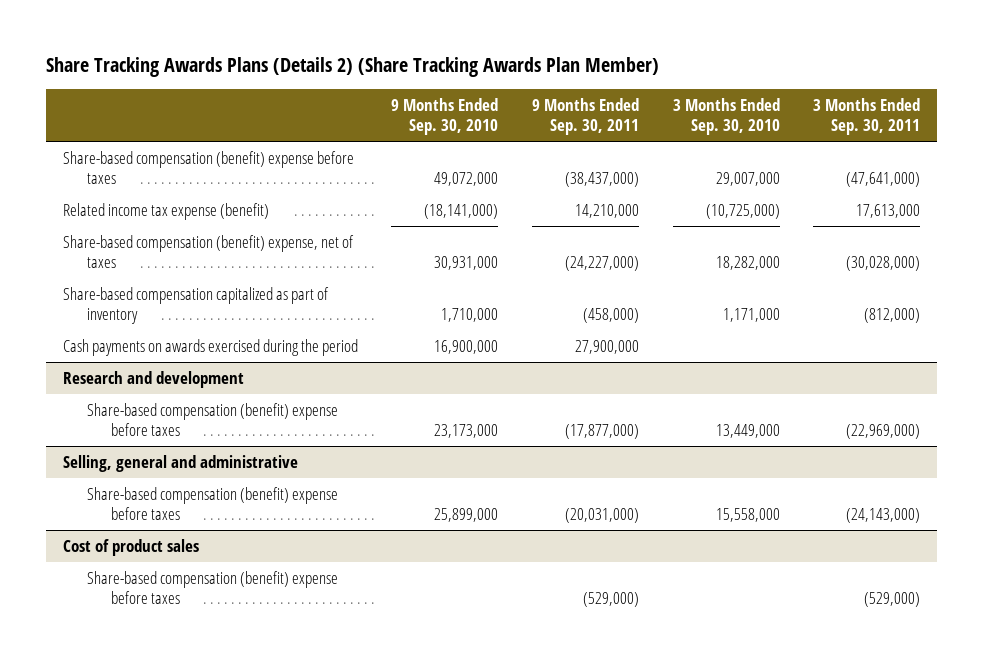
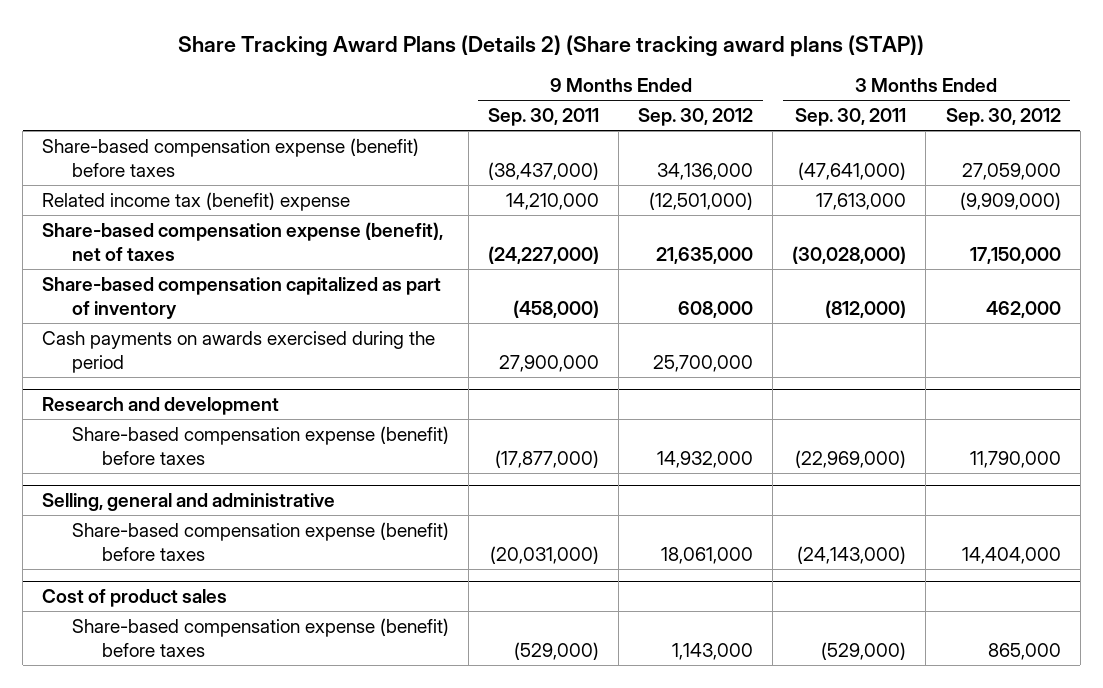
- Share Tracking Awards Plans (Details 2) (Share Tracking Awards Plan Member)
+ Share Tracking Award Plans (Details 2) (Share tracking award plans (STAP))
- | 9 Months Ended Sep. 30, 2010 | 9 Months Ended Sep. 30, 2011 | 3 Months Ended Sep. 30, 2010 | 3 Months Ended Sep. 30, 2011
+ | 9 Months Ended Sep. 30, 2011 | 9 Months Ended Sep. 30, 2012 | 3 Months Ended Sep. 30, 2011 | 3 Months Ended Sep. 30, 2012
- Share-based compensation (benefit) expense before taxes | 49,072,000 | (38,437,000) | 29,007,000 | (47,641,000)
- Related income tax expense (benefit) | (18,141,000) | 14,210,000 | (10,725,000) | 17,613,000
- Share-based compensation (benefit) expense, net of taxes | 30,931,000 | (24,227,000) | 18,282,000 | (30,028,000)
+ Share-based compensation expense (benefit) before taxes | (38,437,000) | 34,136,000 | (47,641,000) | 27,059,000
+ Related income tax (benefit) expense | 14,210,000 | (12,501,000) | 17,613,000 | (9,909,000)
+ Share-based compensation expense (benefit), net of taxes | (24,227,000) | 21,635,000 | (30,028,000) | 17,150,000
@ Research and development
- Share-based compensation (benefit) expense before taxes | 23,173,000 | (17,877,000) | 13,449,000 | (22,969,000)
+ Share-based compensation expense (benefit) before taxes | (17,877,000) | 14,932,000 | (22,969,000) | 11,790,000
@ Selling, general and administrative
- Share-based compensation (benefit) expense before taxes | 25,899,000 | (20,031,000) | 15,558,000 | (24,143,000)
+ Share-based compensation expense (benefit) before taxes | (20,031,000) | 18,061,000 | (24,143,000) | 14,404,000
@ Cost of product sales
- Share-based compensation (benefit) expense before taxes | | (529,000) | | (529,000)
+ Share-based compensation expense (benefit) before taxes | (529,000) | 1,143,000 | (529,000) | 865,000

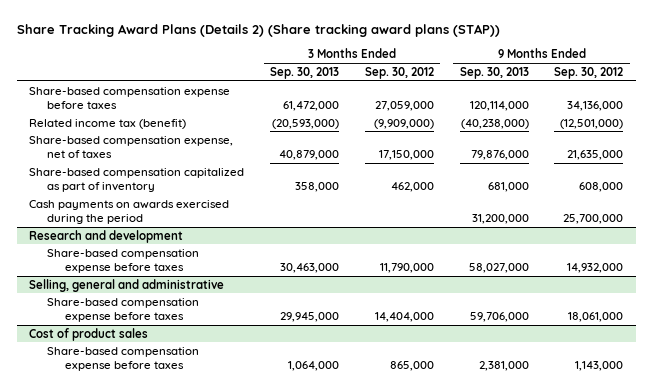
- | 9 Months Ended Sep. 30, 2011 | 9 Months Ended Sep. 30, 2012 | 3 Months Ended Sep. 30, 2011 | 3 Months Ended Sep. 30, 2012
+ | 3 Months Ended Sep. 30, 2013 | 3 Months Ended Sep. 30, 2012 | 9 Months Ended Sep. 30, 2013 | 9 Months Ended Sep. 30, 2012
- Share-based compensation expense (benefit) before taxes | (38,437,000) | 34,136,000 | (47,641,000) | 27,059,000
- Related income tax (benefit) expense | 14,210,000 | (12,501,000) | 17,613,000 | (9,909,000)
- Share-based compensation expense (benefit), net of taxes | (24,227,000) | 21,635,000 | (30,028,000) | 17,150,000
+ Share-based compensation expense before taxes | 61,472,000 | 27,059,000 | 120,114,000 | 34,136,000
+ Related income tax (benefit) | (20,593,000) | (9,909,000) | (40,238,000) | (12,501,000)
+ Share-based compensation expense, net of taxes | 40,879,000 | 17,150,000 | 79,876,000 | 21,635,000
@ Research and development
- Share-based compensation expense (benefit) before taxes | (17,877,000) | 14,932,000 | (22,969,000) | 11,790,000
+ Share-based compensation expense before taxes | 30,463,000 | 11,790,000 | 58,027,000 | 14,932,000
@ Selling, general and administrative
- Share-based compensation expense (benefit) before taxes | (20,031,000) | 18,061,000 | (24,143,000) | 14,404,000
+ Share-based compensation expense before taxes | 29,945,000 | 14,404,000 | 59,706,000 | 18,061,000
@ Cost of product sales
- Share-based compensation expense (benefit) before taxes | (529,000) | 1,143,000 | (529,000) | 865,000
+ Share-based compensation expense before taxes | 1,064,000 | 865,000 | 2,381,000 | 1,143,000

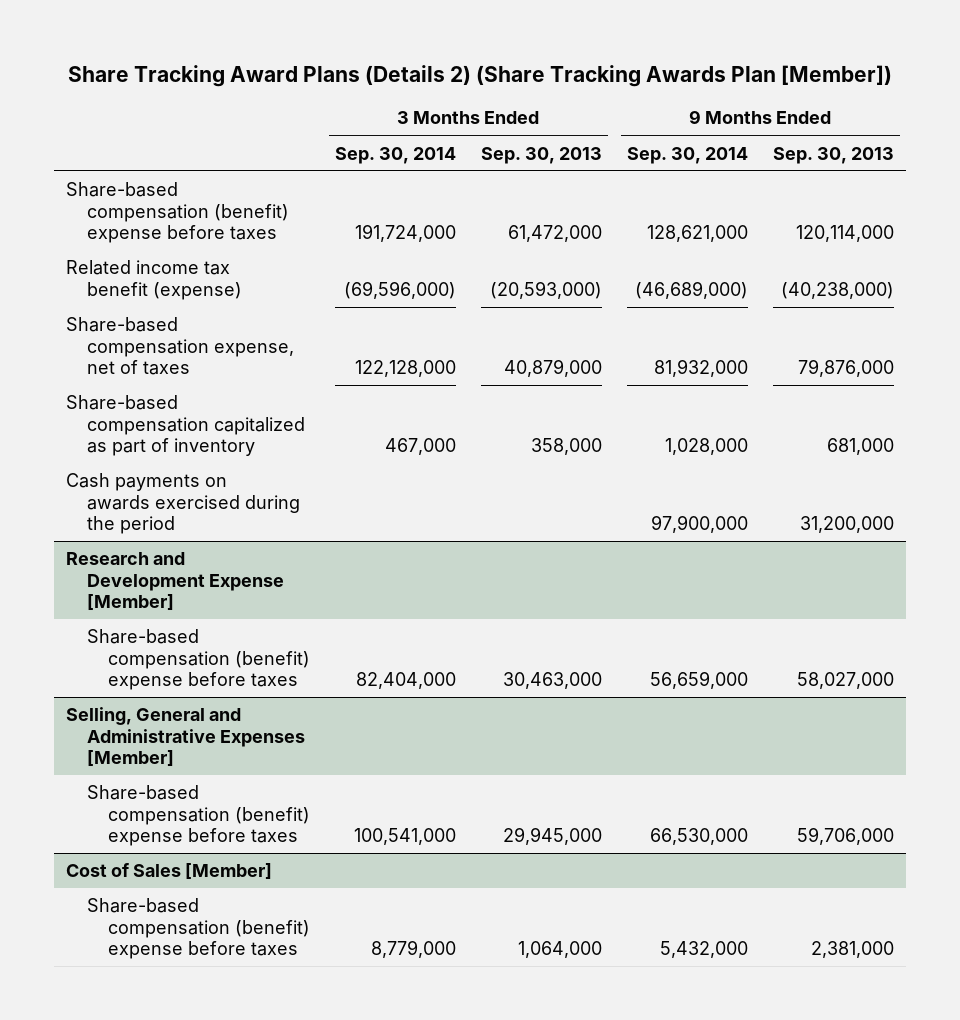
- Share Tracking Award Plans (Details 2) (Share tracking award plans (STAP))
+ Share Tracking Award Plans (Details 2) (Share Tracking Awards Plan [Member])
- | 3 Months Ended Sep. 30, 2013 | 3 Months Ended Sep. 30, 2012 | 9 Months Ended Sep. 30, 2013 | 9 Months Ended Sep. 30, 2012
+ | 3 Months Ended Sep. 30, 2014 | 3 Months Ended Sep. 30, 2013 | 9 Months Ended Sep. 30, 2014 | 9 Months Ended Sep. 30, 2013
- Share-based compensation expense before taxes | 61,472,000 | 27,059,000 | 120,114,000 | 34,136,000
- Related income tax (benefit) | (20,593,000) | (9,909,000) | (40,238,000) | (12,501,000)
+ Share-based compensation (benefit) expense before taxes | 191,724,000 | 61,472,000 | 128,621,000 | 120,114,000
+ Related income tax benefit (expense) | (69,596,000) | (20,593,000) | (46,689,000) | (40,238,000)
- Research and development
- Share-based compensation expense before taxes | 30,463,000 | 11,790,000 | 58,027,000 | 14,932,000
- Selling, general and administrative
- Share-based compensation expense before taxes | 29,945,000 | 14,404,000 | 59,706,000 | 18,061,000
- Cost of product sales
- Share-based compensation expense before taxes | 1,064,000 | 865,000 | 2,381,000 | 1,143,000
+ Research and Development Expense [Member]
+ Share-based compensation (benefit) expense before taxes | 82,404,000 | 30,463,000 | 56,659,000 | 58,027,000
+ Selling, General and Administrative Expenses [Member]
+ Share-based compensation (benefit) expense before taxes | 100,541,000 | 29,945,000 | 66,530,000 | 59,706,000
+ Cost of Sales [Member]
+ Share-based compensation (benefit) expense before taxes | 8,779,000 | 1,064,000 | 5,432,000 | 2,381,000

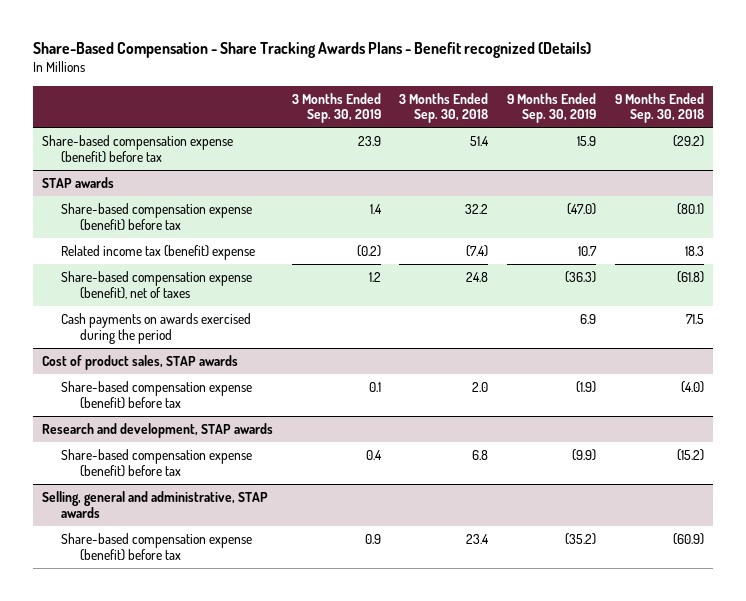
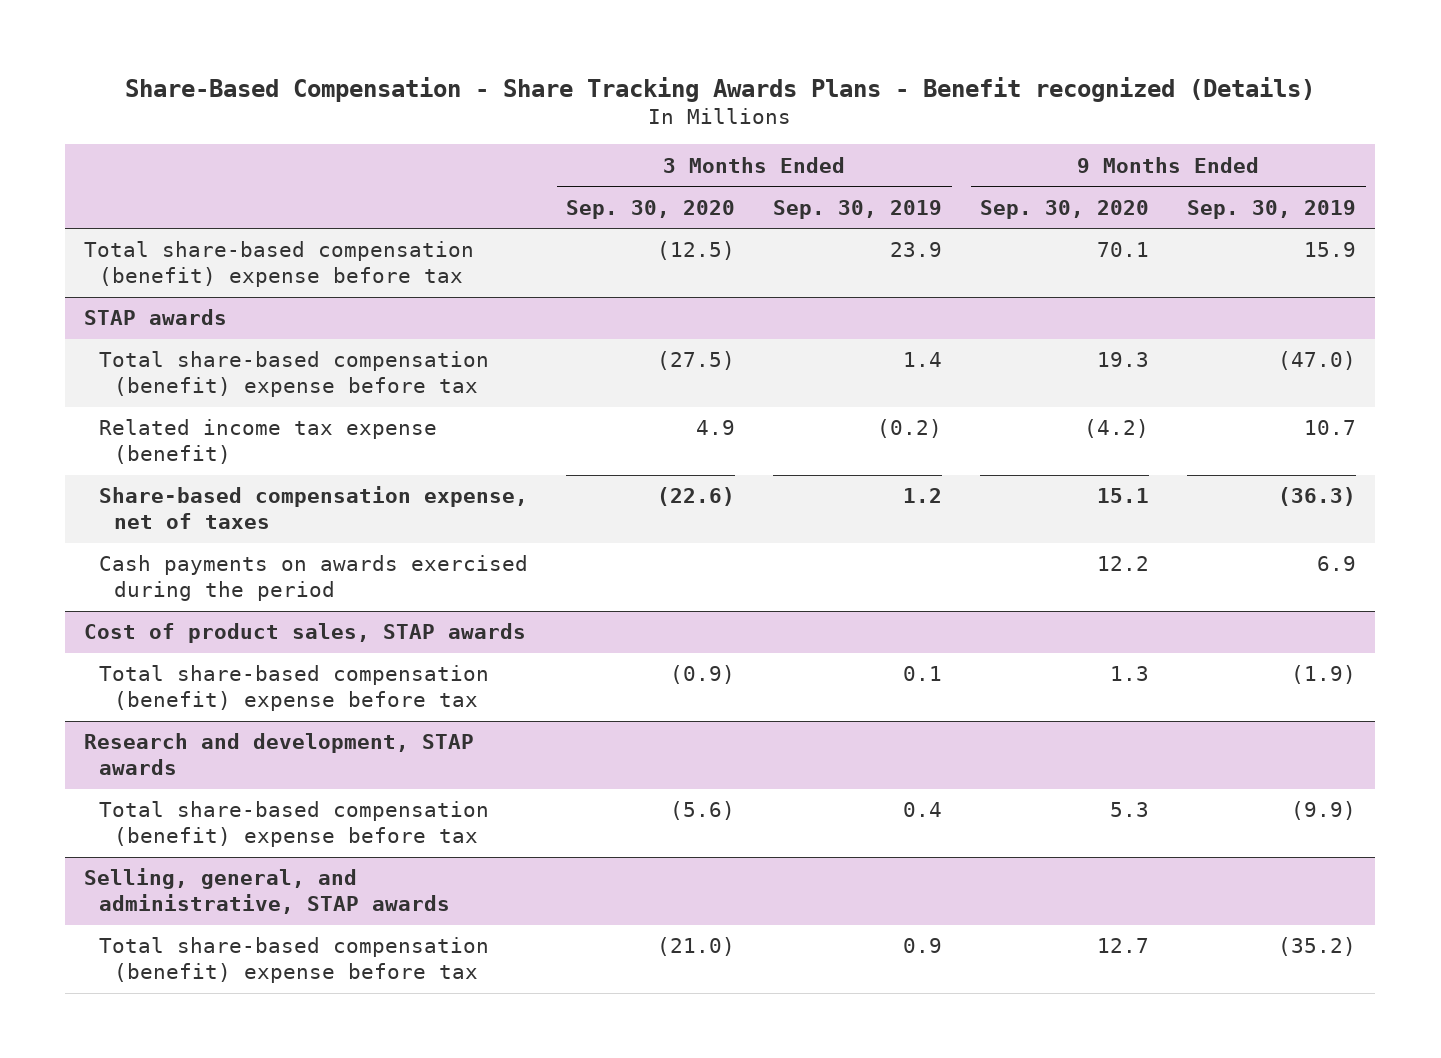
- | 3 Months Ended Sep. 30, 2019 | 3 Months Ended Sep. 30, 2018 | 9 Months Ended Sep. 30, 2019 | 9 Months Ended Sep. 30, 2018
+ | 3 Months Ended Sep. 30, 2020 | 3 Months Ended Sep. 30, 2019 | 9 Months Ended Sep. 30, 2020 | 9 Months Ended Sep. 30, 2019
- Share-based compensation expense (benefit) before tax | 23.9 | 51.4 | 15.9 | (29.2)
+ Total share-based compensation (benefit) expense before tax | (12.5) | 23.9 | 70.1 | 15.9
@ STAP awards
- Share-based compensation expense (benefit) before tax | 1.4 | 32.2 | (47.0) | (80.1)
- Related income tax (benefit) expense | (0.2) | (7.4) | 10.7 | 18.3
- Share-based compensation expense (benefit), net of taxes | 1.2 | 24.8 | (36.3) | (61.8)
+ Total share-based compensation (benefit) expense before tax | (27.5) | 1.4 | 19.3 | (47.0)
+ Related income tax expense (benefit) | 4.9 | (0.2) | (4.2) | 10.7
+ Share-based compensation expense, net of taxes | (22.6) | 1.2 | 15.1 | (36.3)
@ Cost of product sales, STAP awards
- Share-based compensation expense (benefit) before tax | 0.1 | 2.0 | (1.9) | (4.0)
+ Total share-based compensation (benefit) expense before tax | (0.9) | 0.1 | 1.3 | (1.9)
@ Research and development, STAP awards
- Share-based compensation expense (benefit) before tax | 0.4 | 6.8 | (9.9) | (15.2)
- Selling, general and administrative, STAP awards
- Share-based compensation expense (benefit) before tax | 0.9 | 23.4 | (35.2) | (60.9)
@ Research and development, STAP awards
+ Total share-based compensation (benefit) expense before tax | (5.6) | 0.4 | 5.3 | (9.9)
+ Selling, general, and administrative, STAP awards
+ Total share-based compensation (benefit) expense before tax | (21.0) | 0.9 | 12.7 | (35.2)

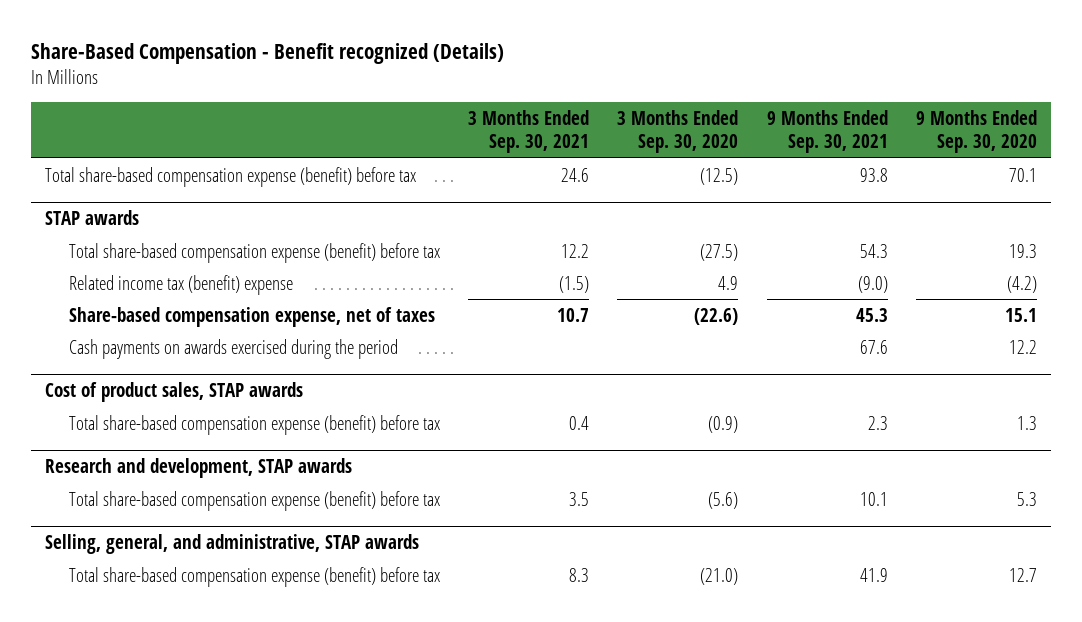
- Share-Based Compensation - Share Tracking Awards Plans - Benefit recognized (Details)
+ Share-Based Compensation - Benefit recognized (Details)
- | 3 Months Ended Sep. 30, 2020 | 3 Months Ended Sep. 30, 2019 | 9 Months Ended Sep. 30, 2020 | 9 Months Ended Sep. 30, 2019
+ | 3 Months Ended Sep. 30, 2021 | 3 Months Ended Sep. 30, 2020 | 9 Months Ended Sep. 30, 2021 | 9 Months Ended Sep. 30, 2020
- Total share-based compensation (benefit) expense before tax | (12.5) | 23.9 | 70.1 | 15.9
+ Total share-based compensation expense (benefit) before tax | 24.6 | (12.5) | 93.8 | 70.1
@ STAP awards
- Total share-based compensation (benefit) expense before tax | (27.5) | 1.4 | 19.3 | (47.0)
- Related income tax expense (benefit) | 4.9 | (0.2) | (4.2) | 10.7
+ Total share-based compensation expense (benefit) before tax | 12.2 | (27.5) | 54.3 | 19.3
+ Related income tax (benefit) expense | (1.5) | 4.9 | (9.0) | (4.2)
@ Cost of product sales, STAP awards
- Total share-based compensation (benefit) expense before tax | (0.9) | 0.1 | 1.3 | (1.9)
+ Total share-based compensation expense (benefit) before tax | 0.4 | (0.9) | 2.3 | 1.3
@ Research and development, STAP awards
- Total share-based compensation (benefit) expense before tax | (5.6) | 0.4 | 5.3 | (9.9)
+ Total share-based compensation expense (benefit) before tax | 3.5 | (5.6) | 10.1 | 5.3
@ Selling, general, and administrative, STAP awards
- Total share-based compensation (benefit) expense before tax | (21.0) | 0.9 | 12.7 | (35.2)
+ Total share-based compensation expense (benefit) before tax | 8.3 | (21.0) | 41.9 | 12.7

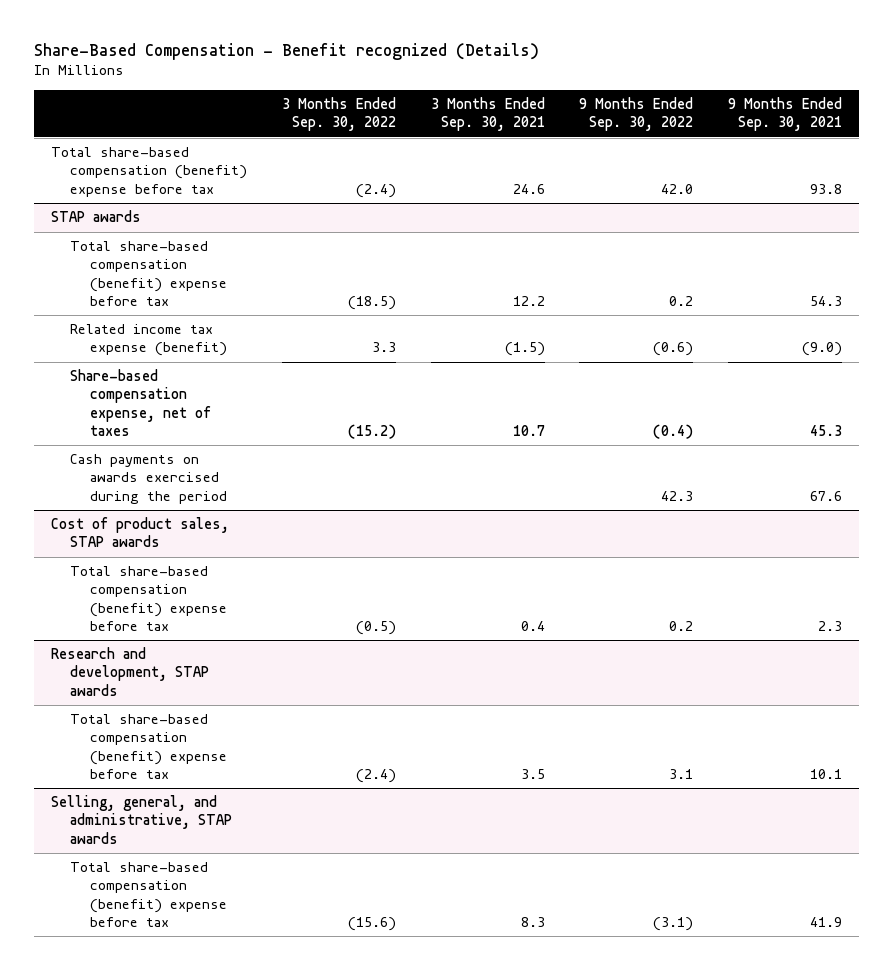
- | 3 Months Ended Sep. 30, 2021 | 3 Months Ended Sep. 30, 2020 | 9 Months Ended Sep. 30, 2021 | 9 Months Ended Sep. 30, 2020
+ | 3 Months Ended Sep. 30, 2022 | 3 Months Ended Sep. 30, 2021 | 9 Months Ended Sep. 30, 2022 | 9 Months Ended Sep. 30, 2021
- Total share-based compensation expense (benefit) before tax | 24.6 | (12.5) | 93.8 | 70.1
+ Total share-based compensation (benefit) expense before tax | (2.4) | 24.6 | 42.0 | 93.8
@ STAP awards
- Total share-based compensation expense (benefit) before tax | 12.2 | (27.5) | 54.3 | 19.3
- Related income tax (benefit) expense | (1.5) | 4.9 | (9.0) | (4.2)
+ Total share-based compensation (benefit) expense before tax | (18.5) | 12.2 | 0.2 | 54.3
+ Related income tax expense (benefit) | 3.3 | (1.5) | (0.6) | (9.0)
@ Cost of product sales, STAP awards
- Total share-based compensation expense (benefit) before tax | 0.4 | (0.9) | 2.3 | 1.3
+ Total share-based compensation (benefit) expense before tax | (0.5) | 0.4 | 0.2 | 2.3
@ Research and development, STAP awards
- Total share-based compensation expense (benefit) before tax | 3.5 | (5.6) | 10.1 | 5.3
+ Total share-based compensation (benefit) expense before tax | (2.4) | 3.5 | 3.1 | 10.1
@ Selling, general, and administrative, STAP awards
- Total share-based compensation expense (benefit) before tax | 8.3 | (21.0) | 41.9 | 12.7
+ Total share-based compensation (benefit) expense before tax | (15.6) | 8.3 | (3.1) | 41.9

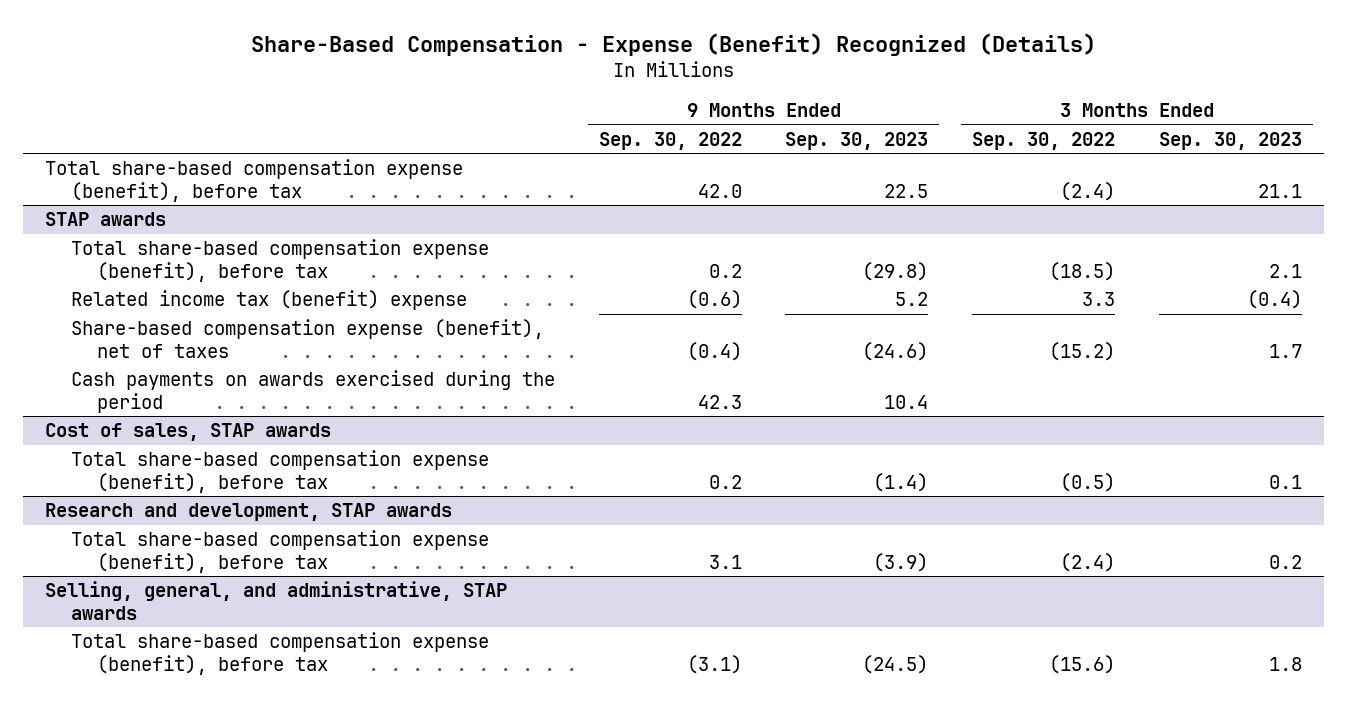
- Share-Based Compensation - Benefit recognized (Details)
+ Share-Based Compensation - Expense (Benefit) Recognized (Details)
- | 3 Months Ended Sep. 30, 2022 | 3 Months Ended Sep. 30, 2021 | 9 Months Ended Sep. 30, 2022 | 9 Months Ended Sep. 30, 2021
+ | 9 Months Ended Sep. 30, 2022 | 9 Months Ended Sep. 30, 2023 | 3 Months Ended Sep. 30, 2022 | 3 Months Ended Sep. 30, 2023
- Total share-based compensation (benefit) expense before tax | (2.4) | 24.6 | 42.0 | 93.8
+ Total share-based compensation expense (benefit), before tax | 42.0 | 22.5 | (2.4) | 21.1
@ STAP awards
- Total share-based compensation (benefit) expense before tax | (18.5) | 12.2 | 0.2 | 54.3
- Related income tax expense (benefit) | 3.3 | (1.5) | (0.6) | (9.0)
- Share-based compensation expense, net of taxes | (15.2) | 10.7 | (0.4) | 45.3
+ Total share-based compensation expense (benefit), before tax | 0.2 | (29.8) | (18.5) | 2.1
+ Related income tax (benefit) expense | (0.6) | 5.2 | 3.3 | (0.4)
+ Share-based compensation expense (benefit), net of taxes | (0.4) | (24.6) | (15.2) | 1.7
- Cost of product sales, STAP awards
- Total share-based compensation (benefit) expense before tax | (0.5) | 0.4 | 0.2 | 2.3
+ Cost of sales, STAP awards
+ Total share-based compensation expense (benefit), before tax | 0.2 | (1.4) | (0.5) | 0.1
@ Research and development, STAP awards
- Total share-based compensation (benefit) expense before tax | (2.4) | 3.5 | 3.1 | 10.1
+ Total share-based compensation expense (benefit), before tax | 3.1 | (3.9) | (2.4) | 0.2
@ Selling, general, and administrative, STAP awards
- Total share-based compensation (benefit) expense before tax | (15.6) | 8.3 | (3.1) | 41.9
+ Total share-based compensation expense (benefit), before tax | (3.1) | (24.5) | (15.6) | 1.8

